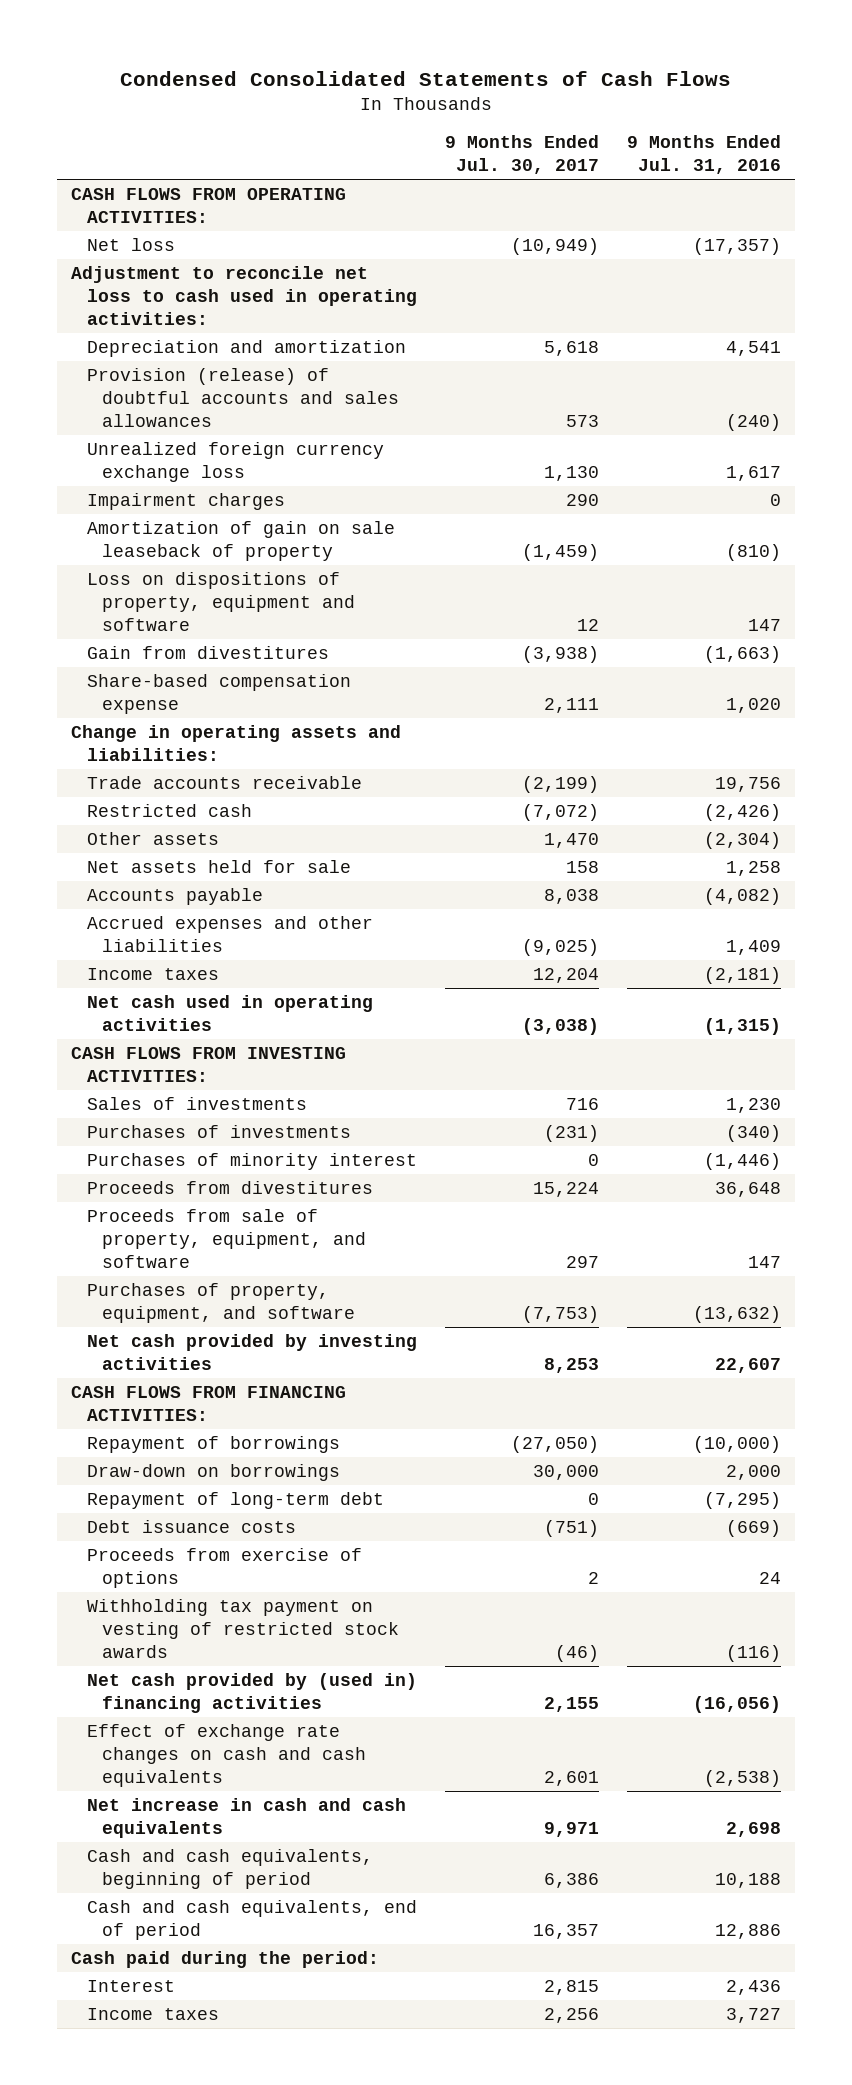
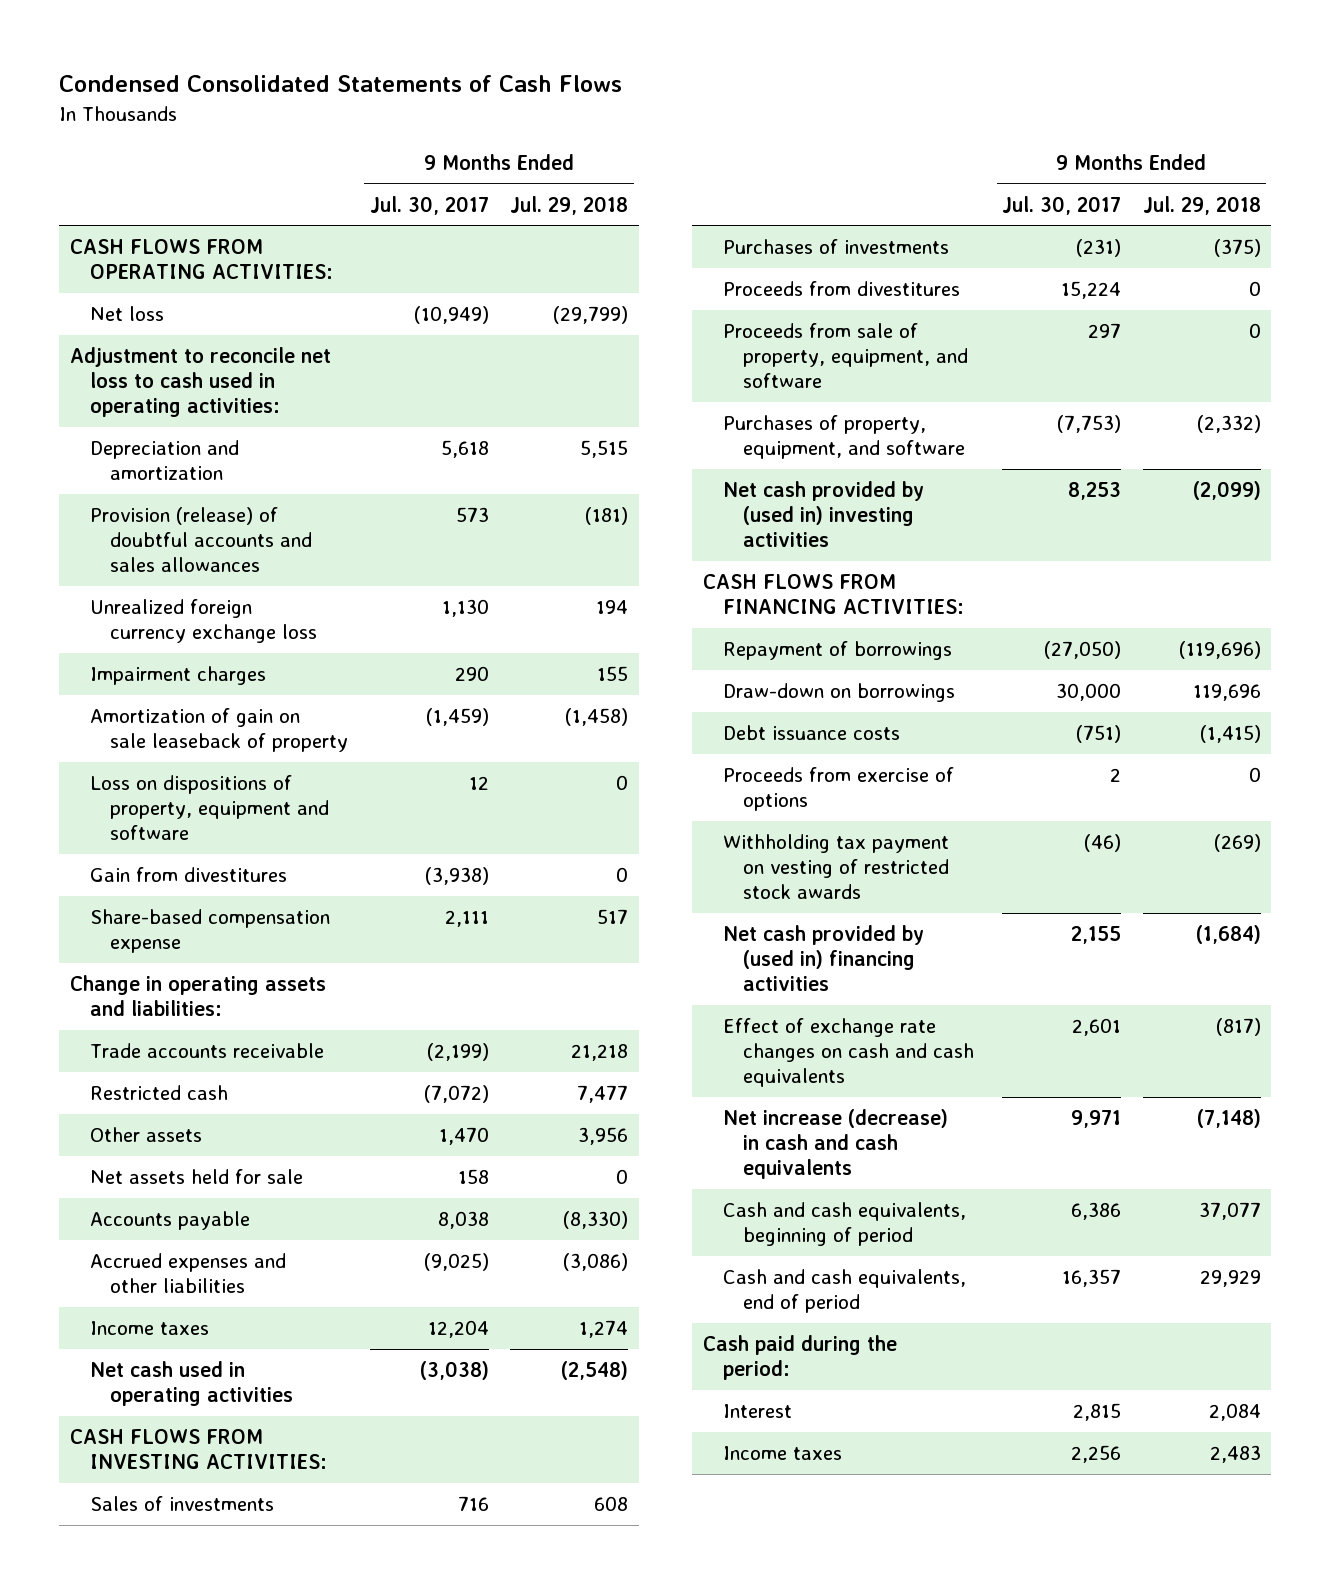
- | 9 Months Ended Jul. 30, 2017 | 9 Months Ended Jul. 31, 2016
+ | 9 Months Ended Jul. 30, 2017 | 9 Months Ended Jul. 29, 2018
- Purchases of minority interest | 0 | (1,446)
- Net cash provided by investing activities | 8,253 | 22,607
+ Net cash provided by (used in) investing activities | 8,253 | (2,099)
- Repayment of long-term debt | 0 | (7,295)
- Net increase in cash and cash equivalents | 9,971 | 2,698
+ Net increase (decrease) in cash and cash equivalents | 9,971 | (7,148)

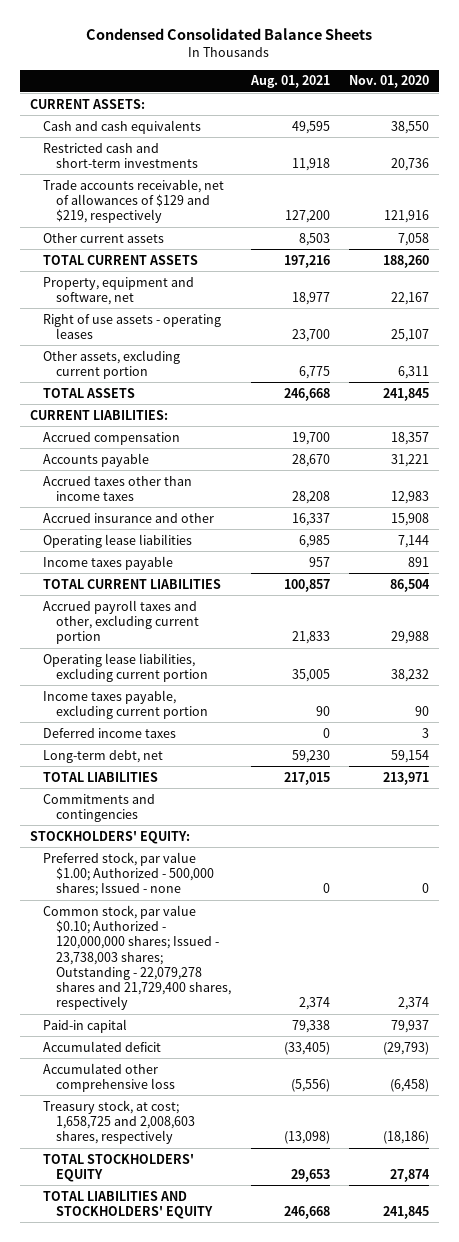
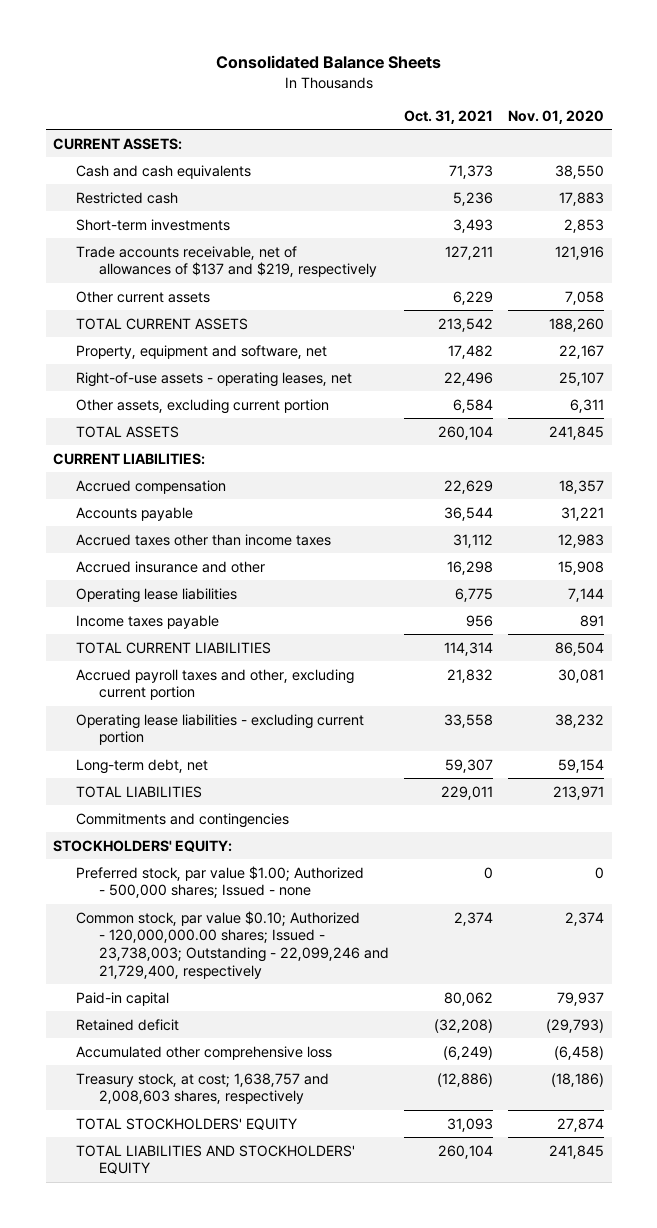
- Condensed Consolidated Balance Sheets
+ Consolidated Balance Sheets
- | Aug. 01, 2021 | Nov. 01, 2020
+ | Oct. 31, 2021 | Nov. 01, 2020
- Restricted cash and short-term investments | 11,918 | 20,736
- Trade accounts receivable, net of allowances of $129 and $219, respectively | 127,200 | 121,916
+ Restricted cash | 5,236 | 17,883
+ Short-term investments | 3,493 | 2,853
+ Trade accounts receivable, net of allowances of $137 and $219, respectively | 127,211 | 121,916
- Right of use assets - operating leases | 23,700 | 25,107
+ Right-of-use assets - operating leases, net | 22,496 | 25,107
- Accrued payroll taxes and other, excluding current portion | 21,833 | 29,988
- Operating lease liabilities, excluding current portion | 35,005 | 38,232
- Income taxes payable, excluding current portion | 90 | 90
- Deferred income taxes | 0 | 3
+ Accrued payroll taxes and other, excluding current portion | 21,832 | 30,081
+ Operating lease liabilities - excluding current portion | 33,558 | 38,232
- Common stock, par value $0.10; Authorized - 120,000,000 shares; Issued - 23,738,003 shares; Outstanding - 22,079,278 shares and 21,729,400 shares, respectively | 2,374 | 2,374
+ Common stock, par value $0.10; Authorized - 120,000,000.00 shares; Issued - 23,738,003; Outstanding - 22,099,246 and 21,729,400, respectively | 2,374 | 2,374
- Accumulated deficit | (33,405) | (29,793)
+ Retained deficit | (32,208) | (29,793)
- Treasury stock, at cost; 1,658,725 and 2,008,603 shares, respectively | (13,098) | (18,186)
+ Treasury stock, at cost; 1,638,757 and 2,008,603 shares, respectively | (12,886) | (18,186)

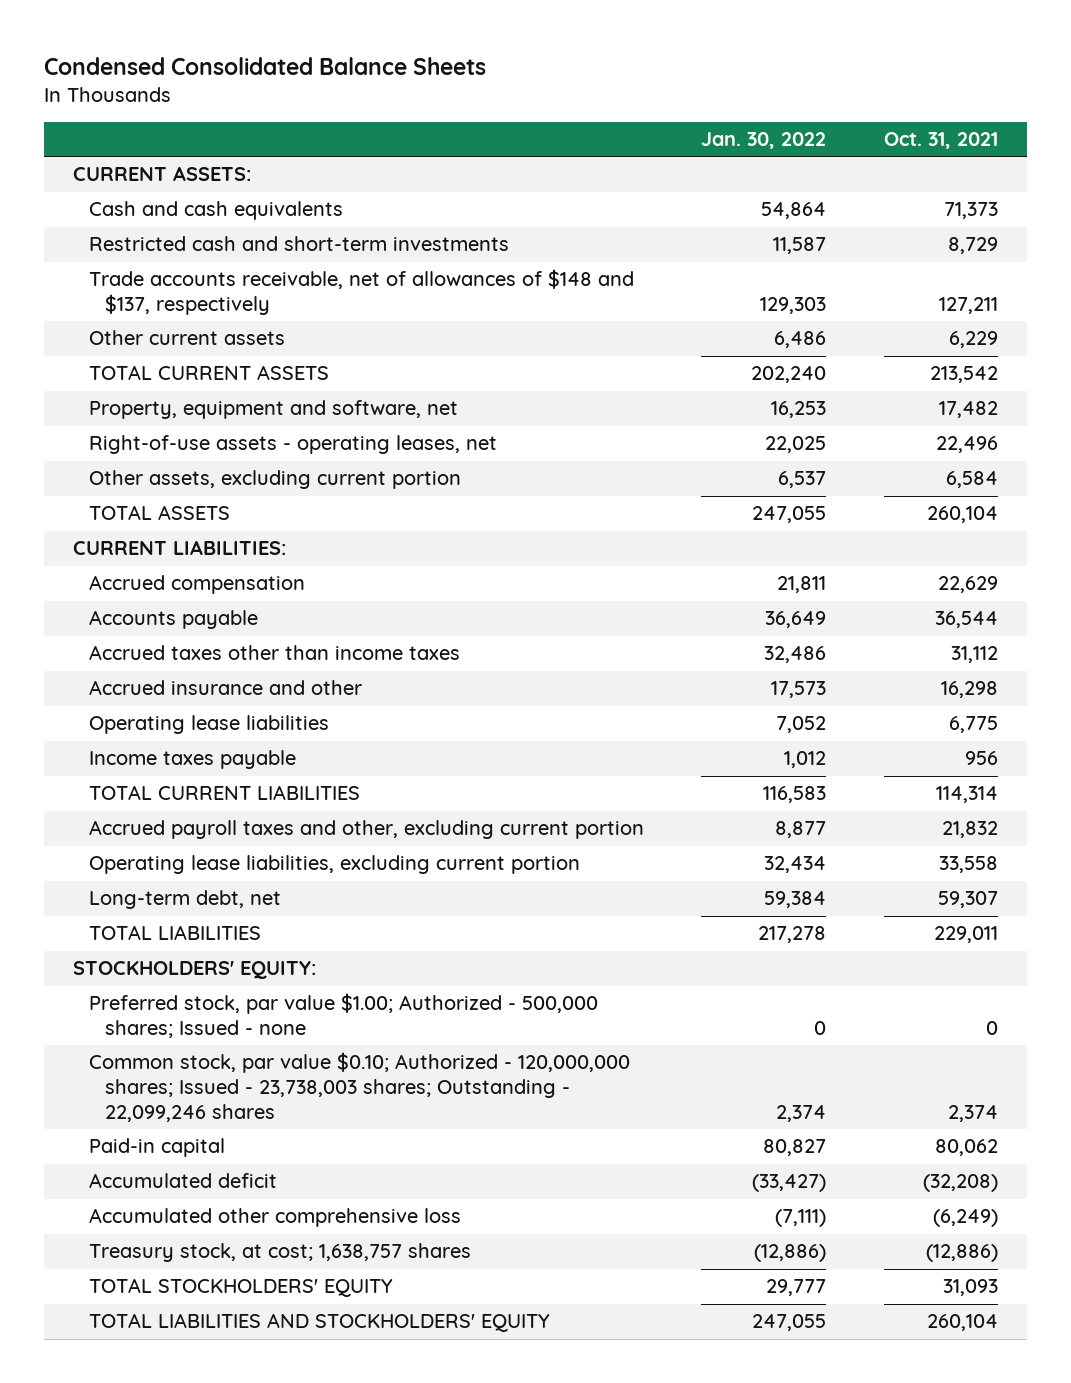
- Consolidated Balance Sheets
+ Condensed Consolidated Balance Sheets
- | Oct. 31, 2021 | Nov. 01, 2020
+ | Jan. 30, 2022 | Oct. 31, 2021
- Restricted cash | 5,236 | 17,883
- Short-term investments | 3,493 | 2,853
- Trade accounts receivable, net of allowances of $137 and $219, respectively | 127,211 | 121,916
+ Restricted cash and short-term investments | 11,587 | 8,729
+ Trade accounts receivable, net of allowances of $148 and $137, respectively | 129,303 | 127,211
- Operating lease liabilities - excluding current portion | 33,558 | 38,232
+ Operating lease liabilities, excluding current portion | 32,434 | 33,558
- Commitments and contingencies
- Common stock, par value $0.10; Authorized - 120,000,000.00 shares; Issued - 23,738,003; Outstanding - 22,099,246 and 21,729,400, respectively | 2,374 | 2,374
+ Common stock, par value $0.10; Authorized - 120,000,000 shares; Issued - 23,738,003 shares; Outstanding - 22,099,246 shares | 2,374 | 2,374
- Retained deficit | (32,208) | (29,793)
+ Accumulated deficit | (33,427) | (32,208)
- Treasury stock, at cost; 1,638,757 and 2,008,603 shares, respectively | (12,886) | (18,186)
+ Treasury stock, at cost; 1,638,757 shares | (12,886) | (12,886)

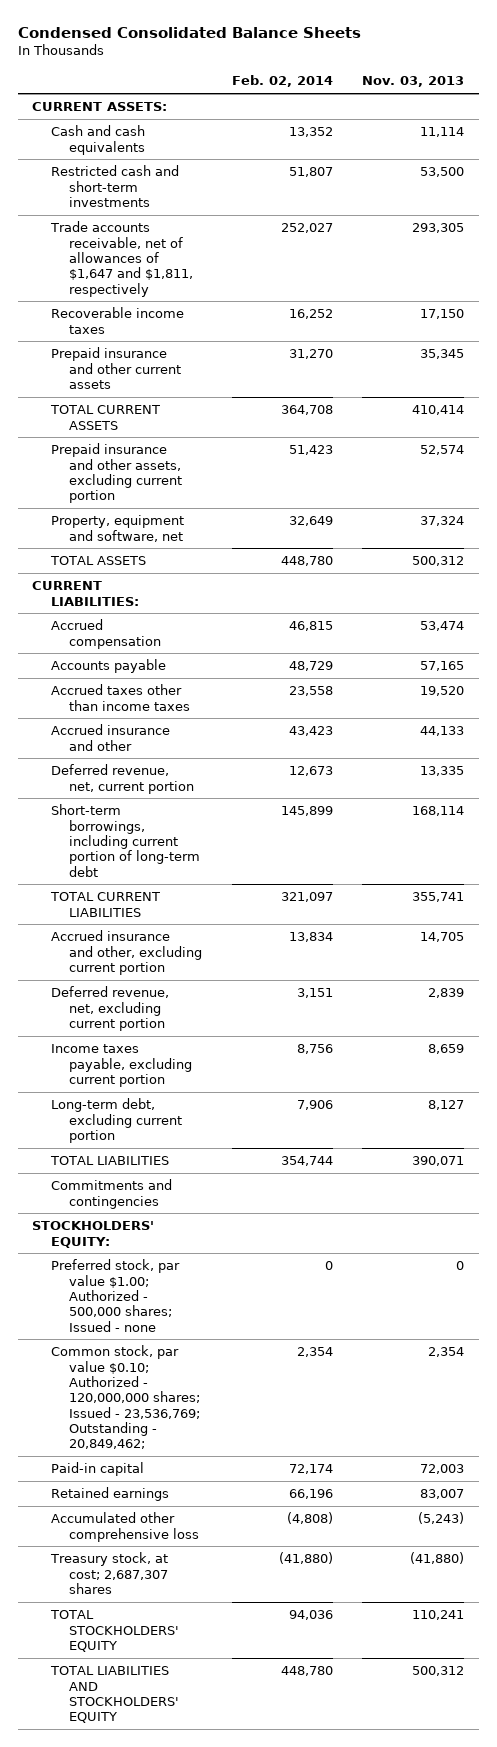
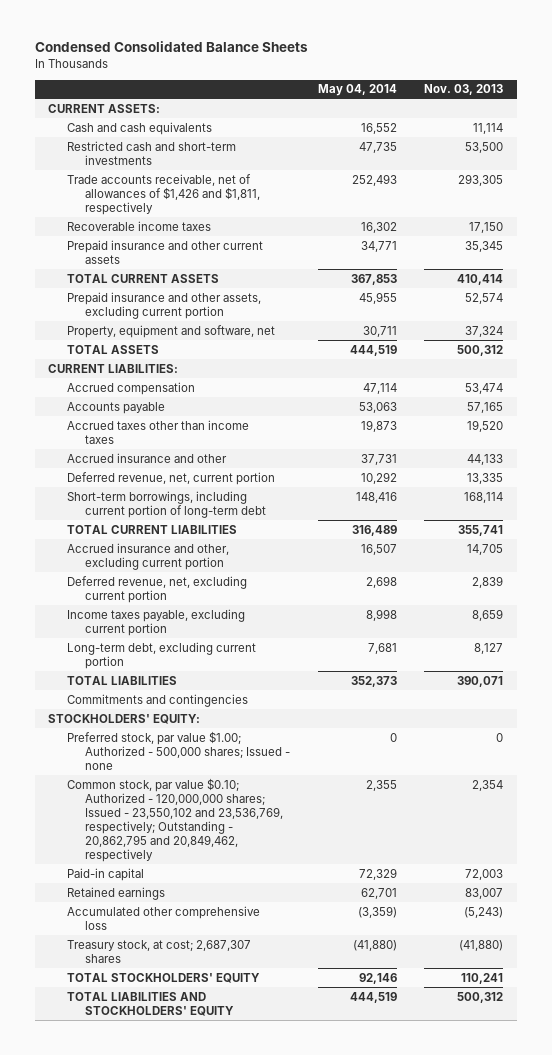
- | Feb. 02, 2014 | Nov. 03, 2013
+ | May 04, 2014 | Nov. 03, 2013
- Trade accounts receivable, net of allowances of $1,647 and $1,811, respectively | 252,027 | 293,305
+ Trade accounts receivable, net of allowances of $1,426 and $1,811, respectively | 252,493 | 293,305
- Common stock, par value $0.10; Authorized - 120,000,000 shares; Issued - 23,536,769; Outstanding - 20,849,462; | 2,354 | 2,354
+ Common stock, par value $0.10; Authorized - 120,000,000 shares; Issued - 23,550,102 and 23,536,769, respectively; Outstanding - 20,862,795 and 20,849,462, respectively | 2,355 | 2,354

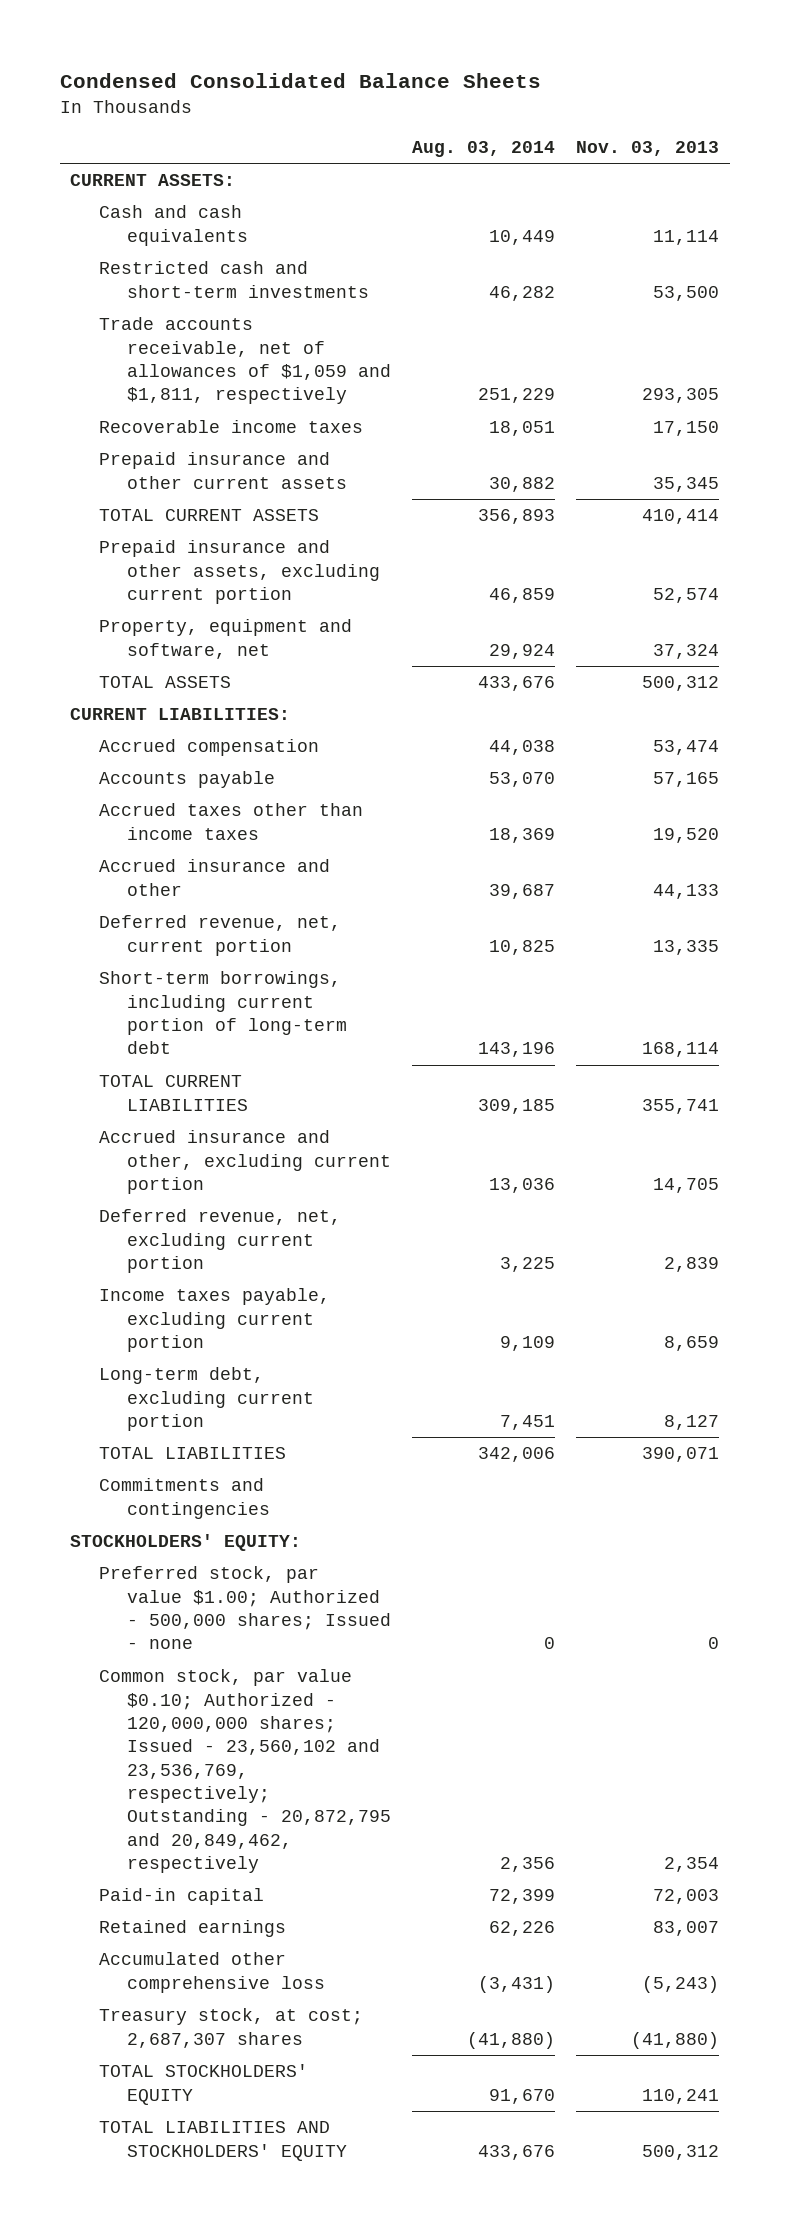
- | May 04, 2014 | Nov. 03, 2013
+ | Aug. 03, 2014 | Nov. 03, 2013
- Trade accounts receivable, net of allowances of $1,426 and $1,811, respectively | 252,493 | 293,305
+ Trade accounts receivable, net of allowances of $1,059 and $1,811, respectively | 251,229 | 293,305
- Common stock, par value $0.10; Authorized - 120,000,000 shares; Issued - 23,550,102 and 23,536,769, respectively; Outstanding - 20,862,795 and 20,849,462, respectively | 2,355 | 2,354
+ Common stock, par value $0.10; Authorized - 120,000,000 shares; Issued - 23,560,102 and 23,536,769, respectively; Outstanding - 20,872,795 and 20,849,462, respectively | 2,356 | 2,354

